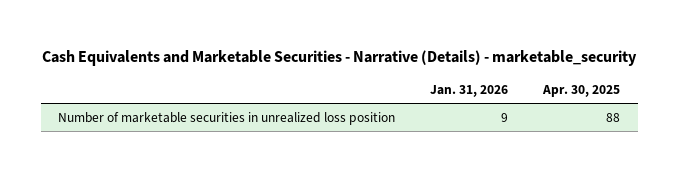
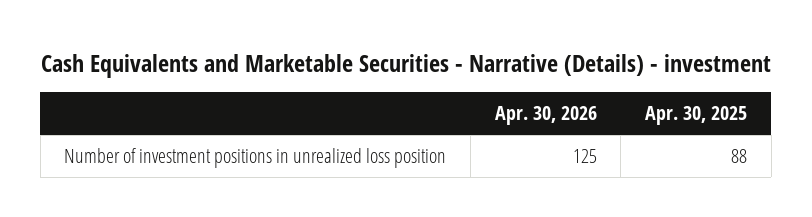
- Cash Equivalents and Marketable Securities - Narrative (Details) - marketable_security
+ Cash Equivalents and Marketable Securities - Narrative (Details) - investment
- | Jan. 31, 2026 | Apr. 30, 2025
+ | Apr. 30, 2026 | Apr. 30, 2025
- Number of marketable securities in unrealized loss position | 9 | 88
+ Number of investment positions in unrealized loss position | 125 | 88

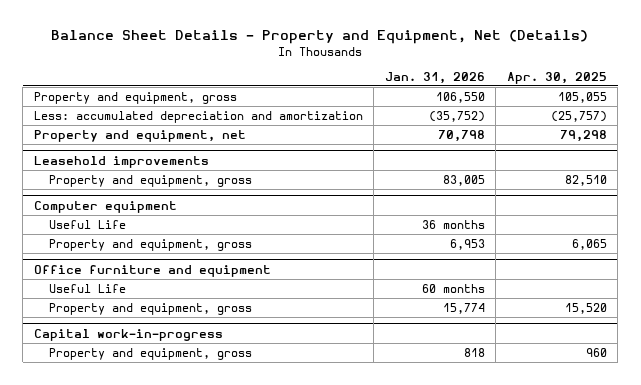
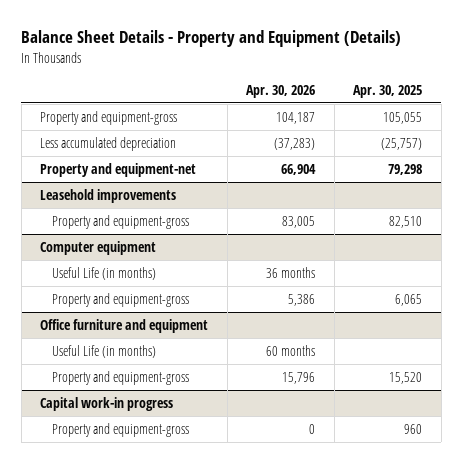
- Balance Sheet Details - Property and Equipment, Net (Details)
+ Balance Sheet Details - Property and Equipment (Details)
- | Jan. 31, 2026 | Apr. 30, 2025
+ | Apr. 30, 2026 | Apr. 30, 2025
- Property and equipment, gross | 106,550 | 105,055
- Less: accumulated depreciation and amortization | (35,752) | (25,757)
- Property and equipment, net | 70,798 | 79,298
+ Property and equipment-gross | 104,187 | 105,055
+ Less accumulated depreciation | (37,283) | (25,757)
+ Property and equipment-net | 66,904 | 79,298
@ Leasehold improvements
- Property and equipment, gross | 83,005 | 82,510
+ Property and equipment-gross | 83,005 | 82,510
@ Computer equipment
- Useful Life | 36 months |
- Property and equipment, gross | 6,953 | 6,065
+ Useful Life (in months) | 36 months |
+ Property and equipment-gross | 5,386 | 6,065
@ Office furniture and equipment
- Useful Life | 60 months |
- Property and equipment, gross | 15,774 | 15,520
- Capital work-in-progress
- Property and equipment, gross | 818 | 960
@ Office furniture and equipment
+ Useful Life (in months) | 60 months |
+ Property and equipment-gross | 15,796 | 15,520
+ Capital work-in progress
+ Property and equipment-gross | 0 | 960

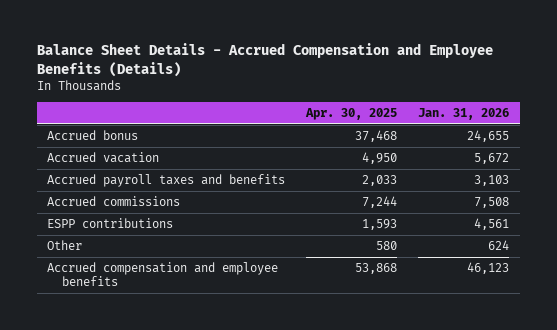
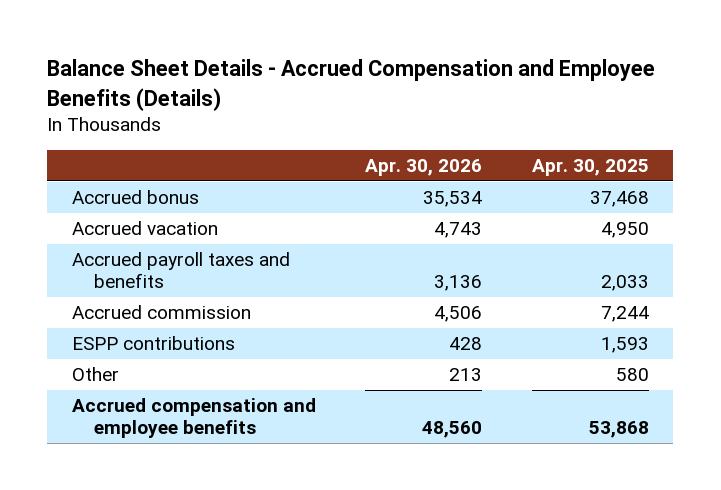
- | Apr. 30, 2025 | Jan. 31, 2026
+ | Apr. 30, 2026 | Apr. 30, 2025
- Accrued commissions | 7,244 | 7,508
+ Accrued commission | 4,506 | 7,244

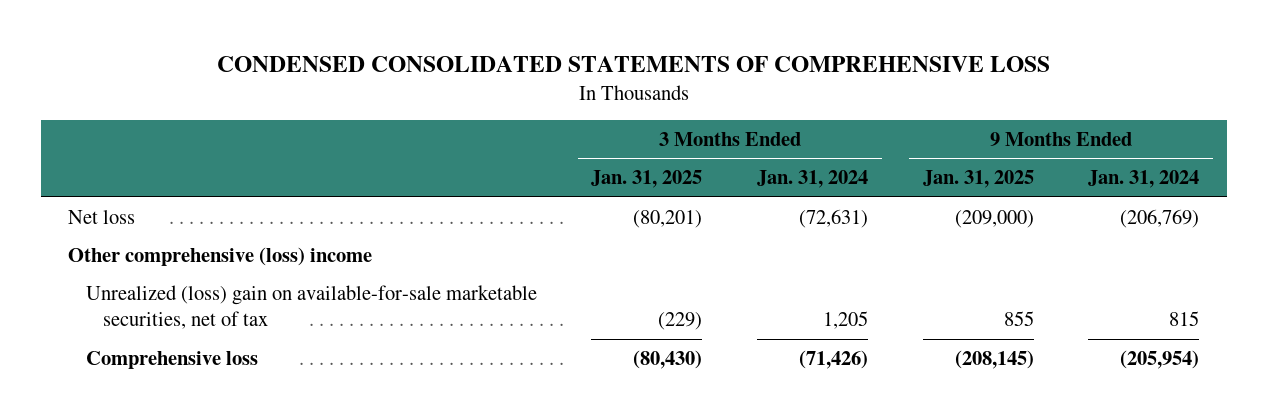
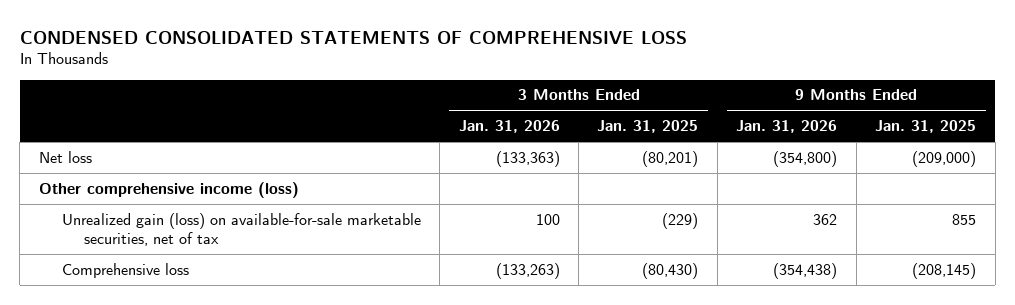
- | 3 Months Ended Jan. 31, 2025 | 3 Months Ended Jan. 31, 2024 | 9 Months Ended Jan. 31, 2025 | 9 Months Ended Jan. 31, 2024
+ | 3 Months Ended Jan. 31, 2026 | 3 Months Ended Jan. 31, 2025 | 9 Months Ended Jan. 31, 2026 | 9 Months Ended Jan. 31, 2025
- Other comprehensive (loss) income
- Unrealized (loss) gain on available-for-sale marketable securities, net of tax | (229) | 1,205 | 855 | 815
+ Other comprehensive income (loss)
+ Unrealized gain (loss) on available-for-sale marketable securities, net of tax | 100 | (229) | 362 | 855

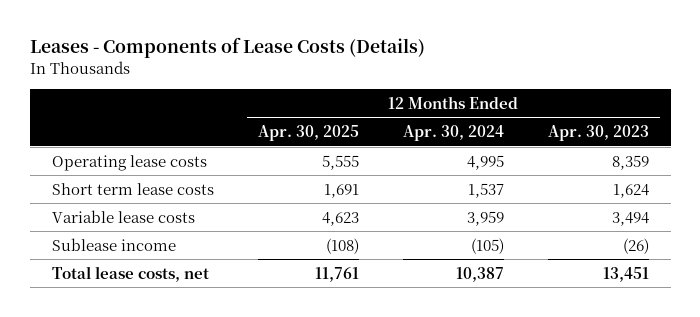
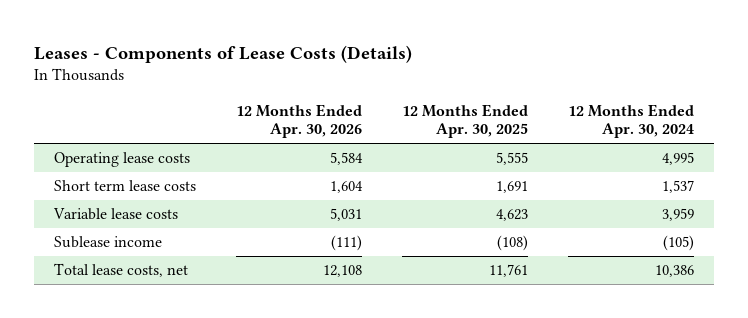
- | 12 Months Ended Apr. 30, 2025 | 12 Months Ended Apr. 30, 2024 | 12 Months Ended Apr. 30, 2023
+ | 12 Months Ended Apr. 30, 2026 | 12 Months Ended Apr. 30, 2025 | 12 Months Ended Apr. 30, 2024
- Total lease costs, net | 11,761 | 10,387 | 13,451
+ Total lease costs, net | 12,108 | 11,761 | 10,386

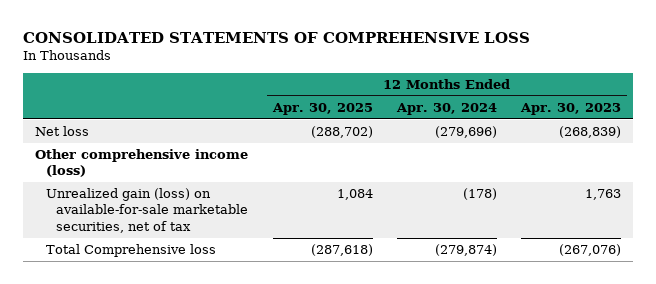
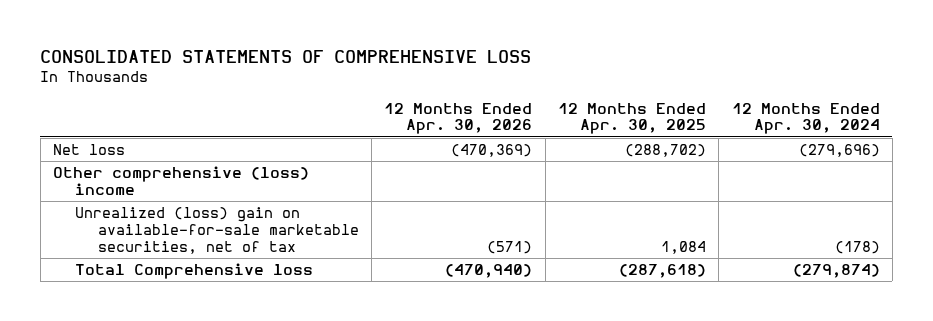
- | 12 Months Ended Apr. 30, 2025 | 12 Months Ended Apr. 30, 2024 | 12 Months Ended Apr. 30, 2023
+ | 12 Months Ended Apr. 30, 2026 | 12 Months Ended Apr. 30, 2025 | 12 Months Ended Apr. 30, 2024
- Other comprehensive income (loss)
- Unrealized gain (loss) on available-for-sale marketable securities, net of tax | 1,084 | (178) | 1,763
+ Other comprehensive (loss) income
+ Unrealized (loss) gain on available-for-sale marketable securities, net of tax | (571) | 1,084 | (178)

